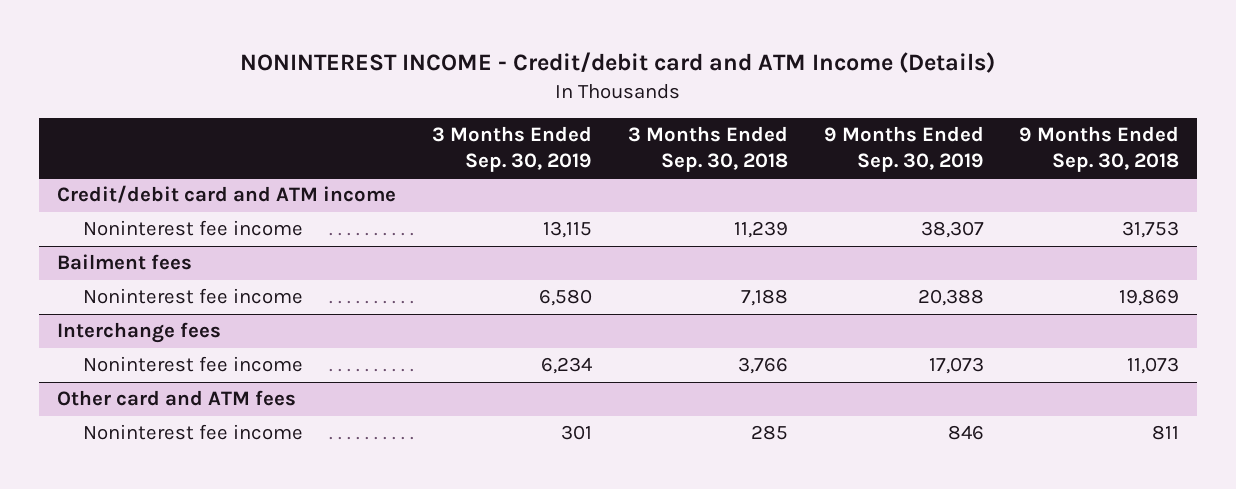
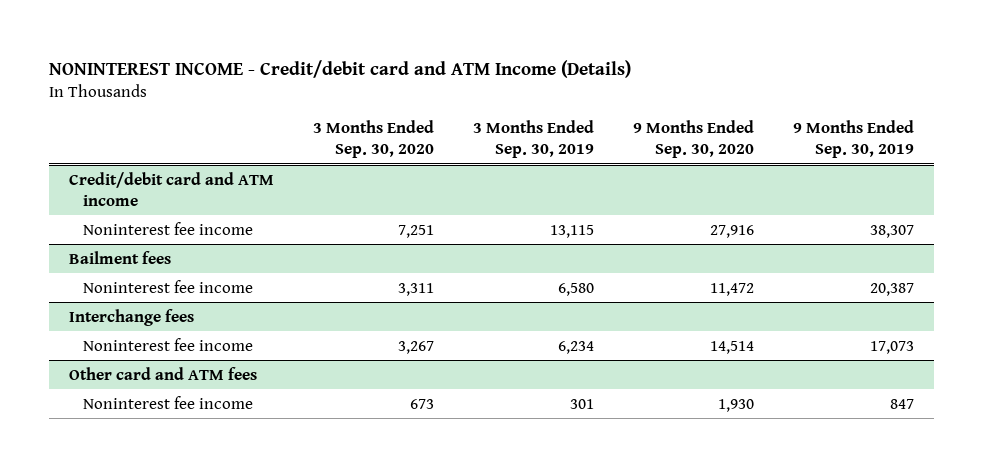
- | 3 Months Ended Sep. 30, 2019 | 3 Months Ended Sep. 30, 2018 | 9 Months Ended Sep. 30, 2019 | 9 Months Ended Sep. 30, 2018
+ | 3 Months Ended Sep. 30, 2020 | 3 Months Ended Sep. 30, 2019 | 9 Months Ended Sep. 30, 2020 | 9 Months Ended Sep. 30, 2019
@ Bailment fees
- Noninterest fee income | 6,580 | 7,188 | 20,388 | 19,869
+ Noninterest fee income | 3,311 | 6,580 | 11,472 | 20,387
@ Other card and ATM fees
- Noninterest fee income | 301 | 285 | 846 | 811
+ Noninterest fee income | 673 | 301 | 1,930 | 847

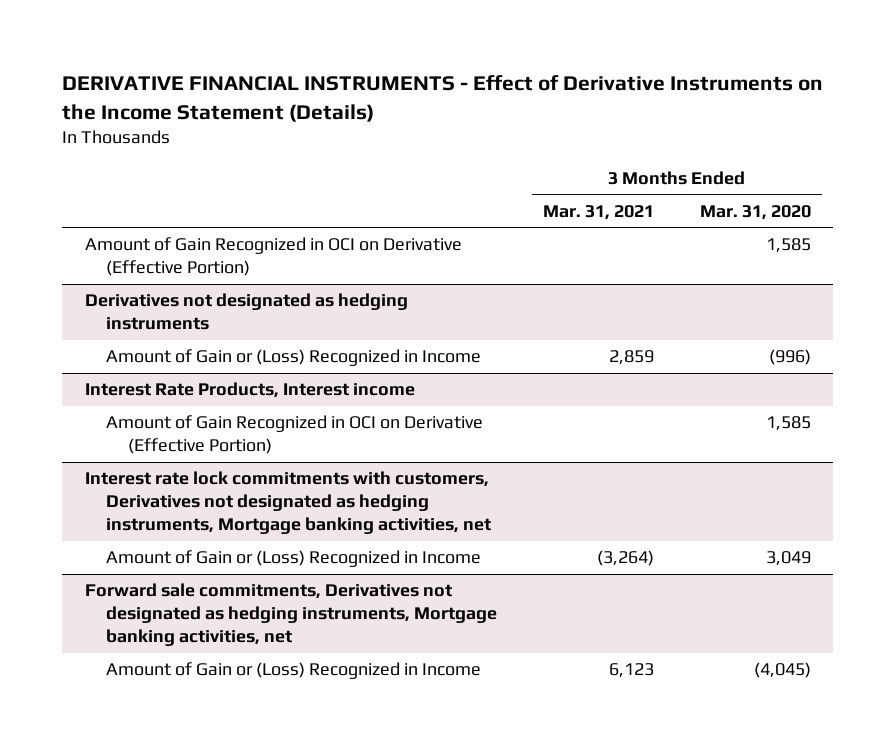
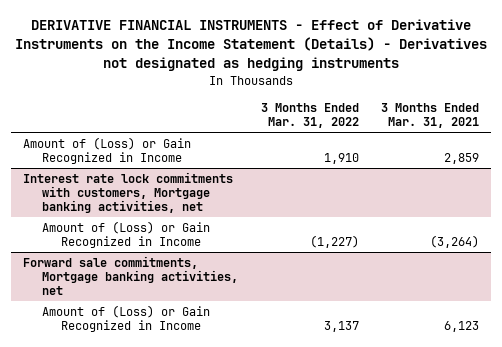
- DERIVATIVE FINANCIAL INSTRUMENTS - Effect of Derivative Instruments on the Income Statement (Details)
+ DERIVATIVE FINANCIAL INSTRUMENTS - Effect of Derivative Instruments on the Income Statement (Details) - Derivatives not designated as hedging instruments
- | 3 Months Ended Mar. 31, 2021 | 3 Months Ended Mar. 31, 2020
+ | 3 Months Ended Mar. 31, 2022 | 3 Months Ended Mar. 31, 2021
- Amount of Gain Recognized in OCI on Derivative (Effective Portion) | | 1,585
- Derivatives not designated as hedging instruments
- Amount of Gain or (Loss) Recognized in Income | 2,859 | (996)
- Interest Rate Products, Interest income
- Amount of Gain Recognized in OCI on Derivative (Effective Portion) | | 1,585
- Interest rate lock commitments with customers, Derivatives not designated as hedging instruments, Mortgage banking activities, net
- Amount of Gain or (Loss) Recognized in Income | (3,264) | 3,049
- Forward sale commitments, Derivatives not designated as hedging instruments, Mortgage banking activities, net
- Amount of Gain or (Loss) Recognized in Income | 6,123 | (4,045)
+ Amount of (Loss) or Gain Recognized in Income | 1,910 | 2,859
+ Interest rate lock commitments with customers, Mortgage banking activities, net
+ Amount of (Loss) or Gain Recognized in Income | (1,227) | (3,264)
+ Forward sale commitments, Mortgage banking activities, net
+ Amount of (Loss) or Gain Recognized in Income | 3,137 | 6,123

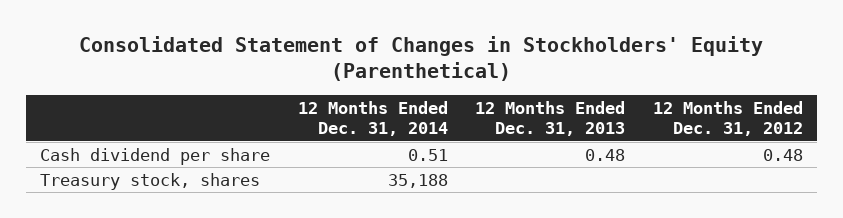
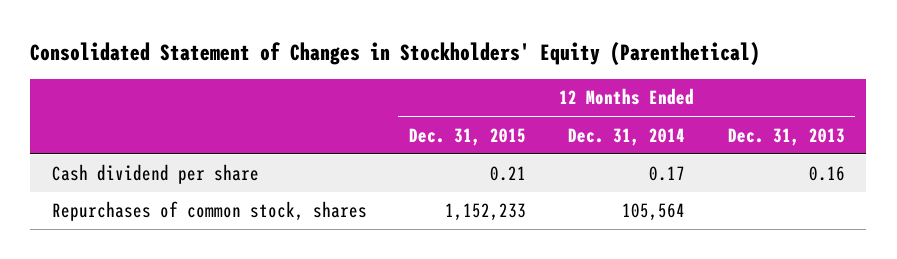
- | 12 Months Ended Dec. 31, 2014 | 12 Months Ended Dec. 31, 2013 | 12 Months Ended Dec. 31, 2012
+ | 12 Months Ended Dec. 31, 2015 | 12 Months Ended Dec. 31, 2014 | 12 Months Ended Dec. 31, 2013
- Cash dividend per share | 0.51 | 0.48 | 0.48
- Treasury stock, shares | 35,188 | |
+ Cash dividend per share | 0.21 | 0.17 | 0.16
+ Repurchases of common stock, shares | 1,152,233 | 105,564 |

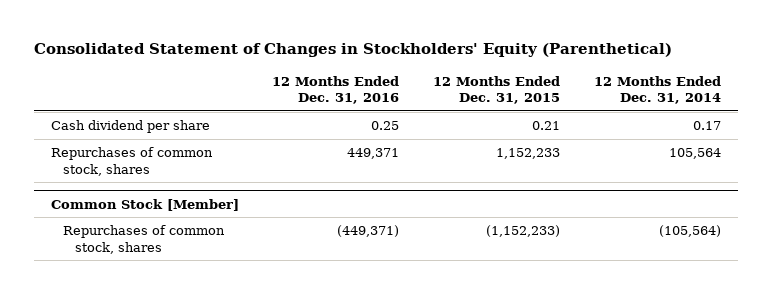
- | 12 Months Ended Dec. 31, 2015 | 12 Months Ended Dec. 31, 2014 | 12 Months Ended Dec. 31, 2013
+ | 12 Months Ended Dec. 31, 2016 | 12 Months Ended Dec. 31, 2015 | 12 Months Ended Dec. 31, 2014
+ Common Stock [Member]
+ Repurchases of common stock, shares | (449,371) | (1,152,233) | (105,564)

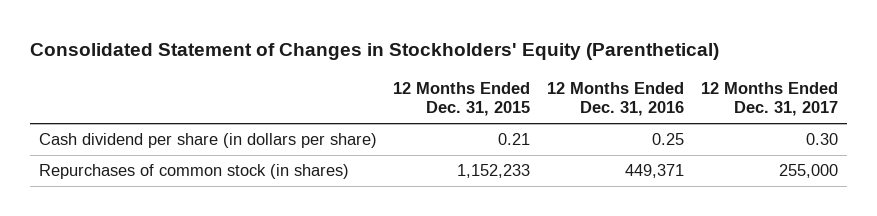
- | 12 Months Ended Dec. 31, 2016 | 12 Months Ended Dec. 31, 2015 | 12 Months Ended Dec. 31, 2014
+ | 12 Months Ended Dec. 31, 2015 | 12 Months Ended Dec. 31, 2016 | 12 Months Ended Dec. 31, 2017
- Cash dividend per share | 0.25 | 0.21 | 0.17
- Repurchases of common stock, shares | 449,371 | 1,152,233 | 105,564
- Common Stock [Member]
- Repurchases of common stock, shares | (449,371) | (1,152,233) | (105,564)
+ Cash dividend per share (in dollars per share) | 0.21 | 0.25 | 0.30
+ Repurchases of common stock (in shares) | 1,152,233 | 449,371 | 255,000

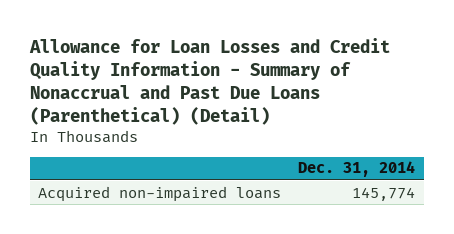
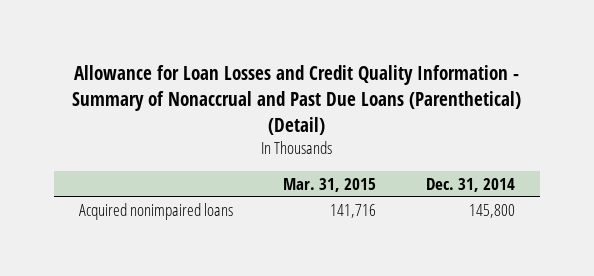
- | Dec. 31, 2014
+ | Mar. 31, 2015 | Dec. 31, 2014
- Acquired non-impaired loans | 145,774
+ Acquired nonimpaired loans | 141,716 | 145,800

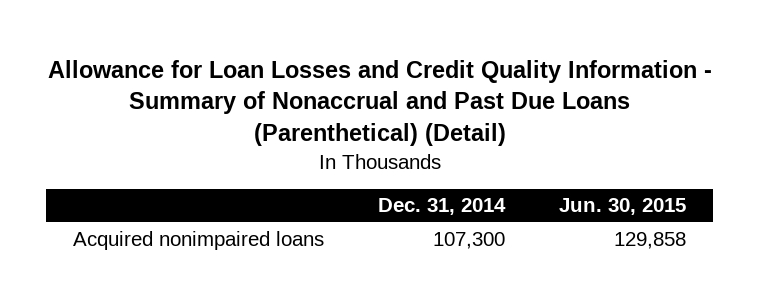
- | Mar. 31, 2015 | Dec. 31, 2014
+ | Dec. 31, 2014 | Jun. 30, 2015
- Acquired nonimpaired loans | 141,716 | 145,800
+ Acquired nonimpaired loans | 107,300 | 129,858

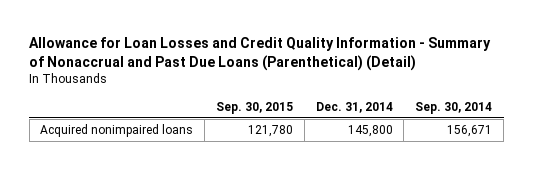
- | Dec. 31, 2014 | Jun. 30, 2015
+ | Sep. 30, 2015 | Dec. 31, 2014 | Sep. 30, 2014
- Acquired nonimpaired loans | 107,300 | 129,858
+ Acquired nonimpaired loans | 121,780 | 145,800 | 156,671

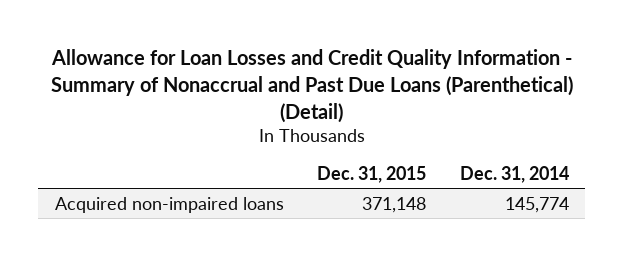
- | Sep. 30, 2015 | Dec. 31, 2014 | Sep. 30, 2014
+ | Dec. 31, 2015 | Dec. 31, 2014
- Acquired nonimpaired loans | 121,780 | 145,800 | 156,671
+ Acquired non-impaired loans | 371,148 | 145,774

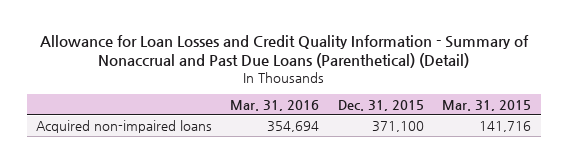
- | Dec. 31, 2015 | Dec. 31, 2014
+ | Mar. 31, 2016 | Dec. 31, 2015 | Mar. 31, 2015
- Acquired non-impaired loans | 371,148 | 145,774
+ Acquired non-impaired loans | 354,694 | 371,100 | 141,716

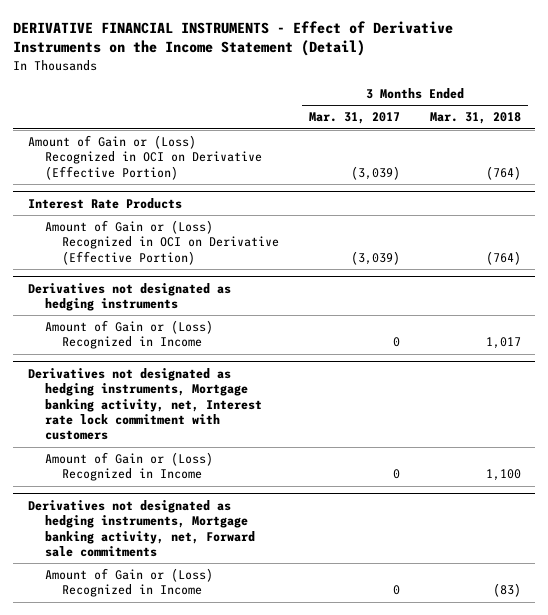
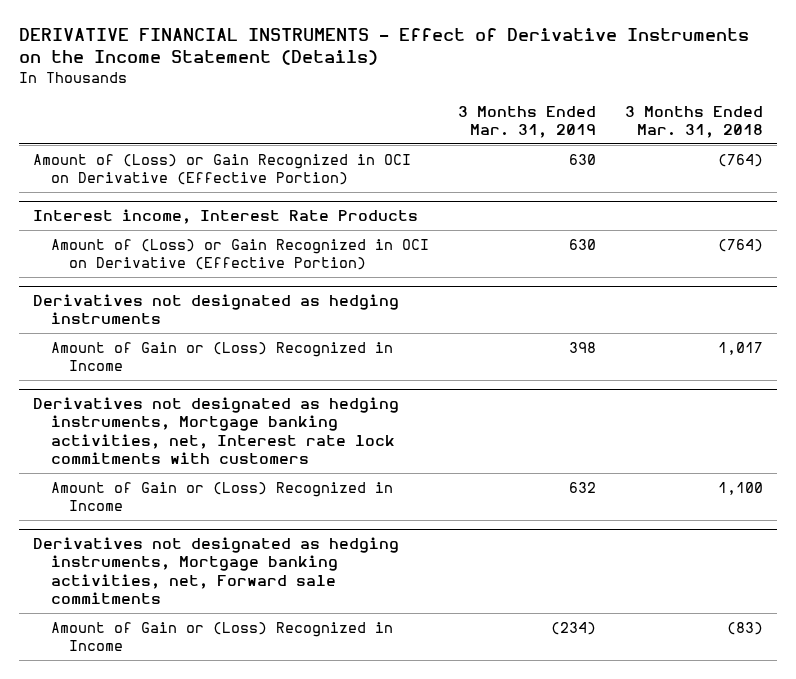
- DERIVATIVE FINANCIAL INSTRUMENTS - Effect of Derivative Instruments on the Income Statement (Detail)
+ DERIVATIVE FINANCIAL INSTRUMENTS - Effect of Derivative Instruments on the Income Statement (Details)
- | 3 Months Ended Mar. 31, 2017 | 3 Months Ended Mar. 31, 2018
+ | 3 Months Ended Mar. 31, 2019 | 3 Months Ended Mar. 31, 2018
- Amount of Gain or (Loss) Recognized in OCI on Derivative (Effective Portion) | (3,039) | (764)
- Interest Rate Products
- Amount of Gain or (Loss) Recognized in OCI on Derivative (Effective Portion) | (3,039) | (764)
+ Amount of (Loss) or Gain Recognized in OCI on Derivative (Effective Portion) | 630 | (764)
+ Interest income, Interest Rate Products
+ Amount of (Loss) or Gain Recognized in OCI on Derivative (Effective Portion) | 630 | (764)
- Derivatives not designated as hedging instruments, Mortgage banking activity, net, Interest rate lock commitment with customers
+ Derivatives not designated as hedging instruments, Mortgage banking activities, net, Interest rate lock commitments with customers
- Derivatives not designated as hedging instruments, Mortgage banking activity, net, Forward sale commitments
+ Derivatives not designated as hedging instruments, Mortgage banking activities, net, Forward sale commitments

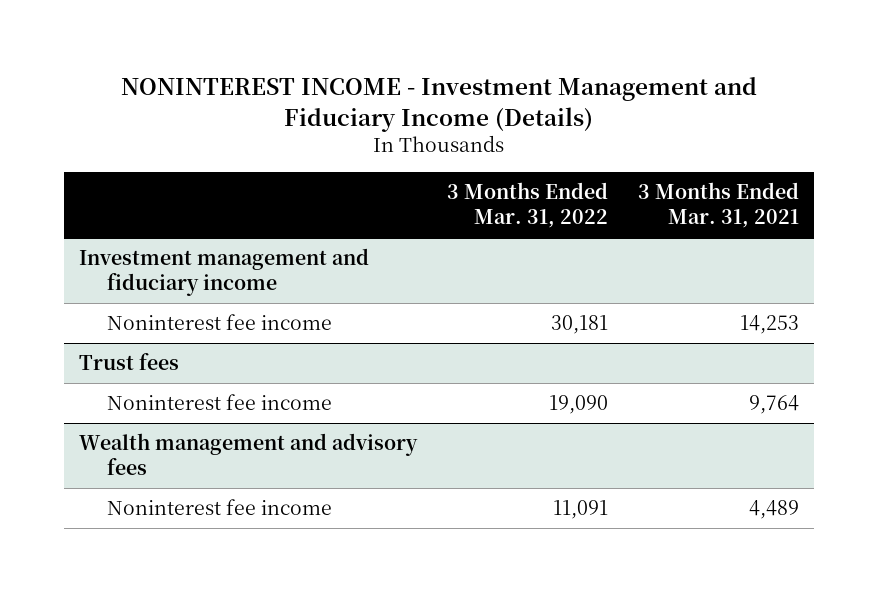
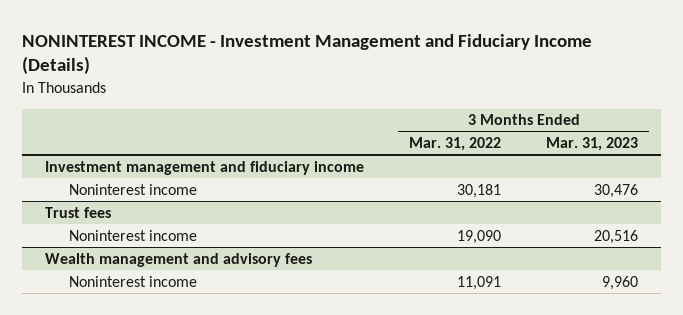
- | 3 Months Ended Mar. 31, 2022 | 3 Months Ended Mar. 31, 2021
+ | 3 Months Ended Mar. 31, 2022 | 3 Months Ended Mar. 31, 2023
@ Investment management and fiduciary income
- Noninterest fee income | 30,181 | 14,253
+ Noninterest income | 30,181 | 30,476
@ Trust fees
- Noninterest fee income | 19,090 | 9,764
+ Noninterest income | 19,090 | 20,516
@ Wealth management and advisory fees
- Noninterest fee income | 11,091 | 4,489
+ Noninterest income | 11,091 | 9,960

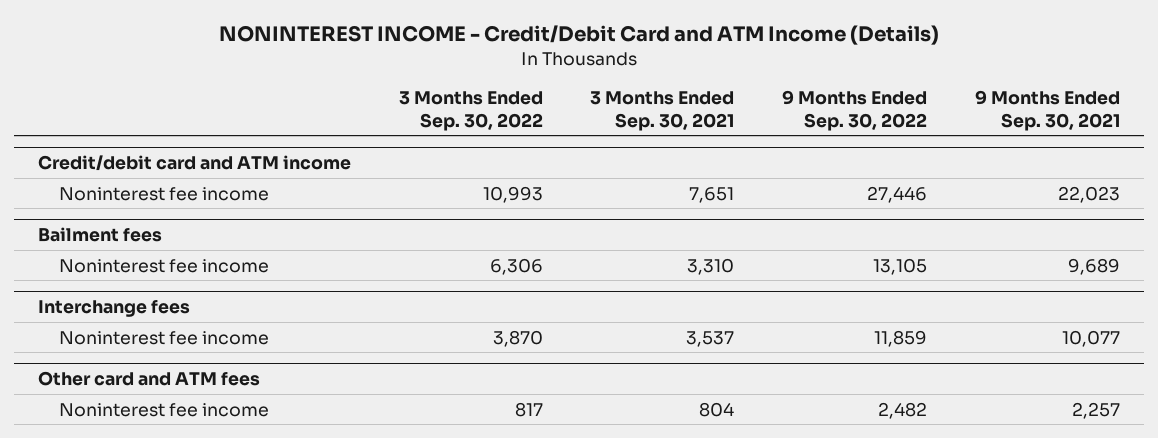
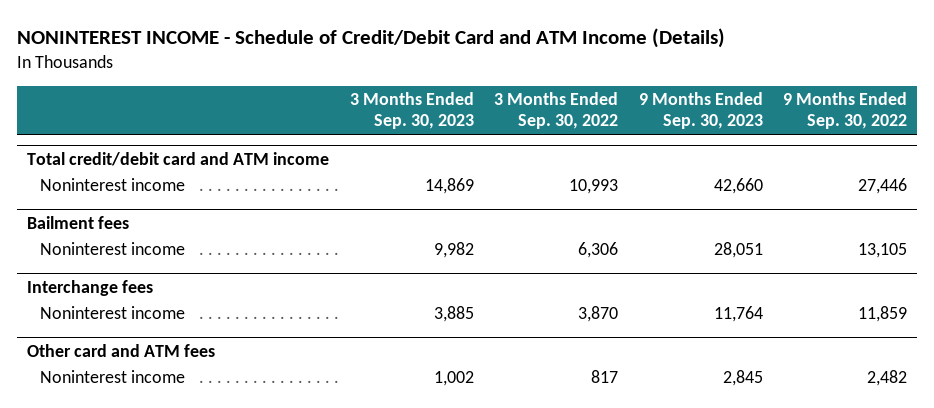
- NONINTEREST INCOME - Credit/Debit Card and ATM Income (Details)
+ NONINTEREST INCOME - Schedule of Credit/Debit Card and ATM Income (Details)
- | 3 Months Ended Sep. 30, 2022 | 3 Months Ended Sep. 30, 2021 | 9 Months Ended Sep. 30, 2022 | 9 Months Ended Sep. 30, 2021
+ | 3 Months Ended Sep. 30, 2023 | 3 Months Ended Sep. 30, 2022 | 9 Months Ended Sep. 30, 2023 | 9 Months Ended Sep. 30, 2022
- Credit/debit card and ATM income
- Noninterest fee income | 10,993 | 7,651 | 27,446 | 22,023
+ Total credit/debit card and ATM income
+ Noninterest income | 14,869 | 10,993 | 42,660 | 27,446
@ Bailment fees
- Noninterest fee income | 6,306 | 3,310 | 13,105 | 9,689
+ Noninterest income | 9,982 | 6,306 | 28,051 | 13,105
@ Interchange fees
- Noninterest fee income | 3,870 | 3,537 | 11,859 | 10,077
+ Noninterest income | 3,885 | 3,870 | 11,764 | 11,859
@ Other card and ATM fees
- Noninterest fee income | 817 | 804 | 2,482 | 2,257
+ Noninterest income | 1,002 | 817 | 2,845 | 2,482

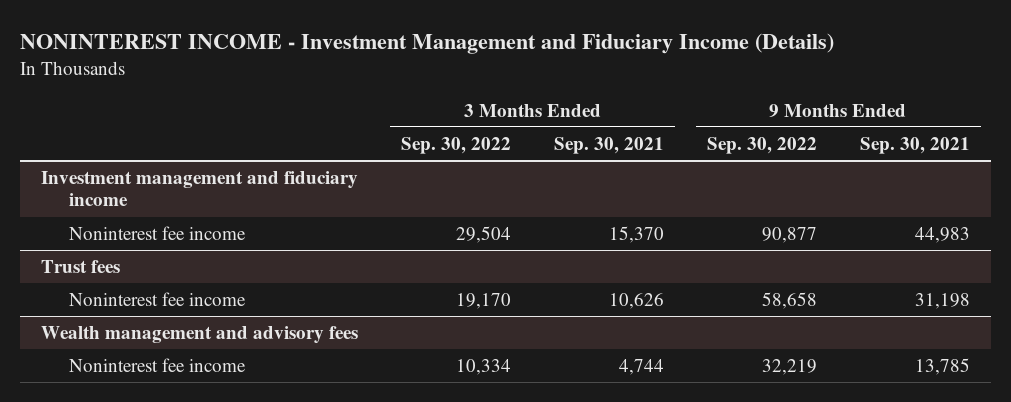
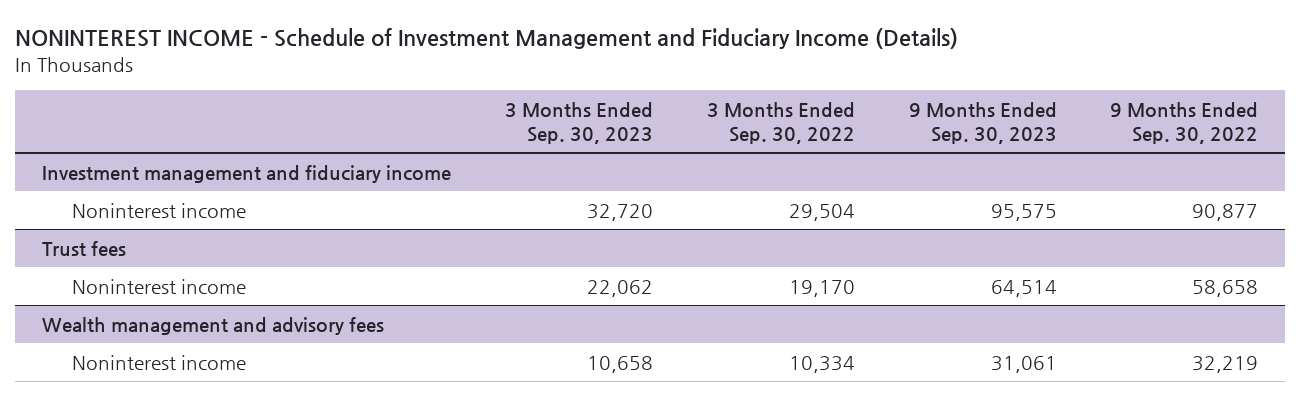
- NONINTEREST INCOME - Investment Management and Fiduciary Income (Details)
+ NONINTEREST INCOME - Schedule of Investment Management and Fiduciary Income (Details)
- | 3 Months Ended Sep. 30, 2022 | 3 Months Ended Sep. 30, 2021 | 9 Months Ended Sep. 30, 2022 | 9 Months Ended Sep. 30, 2021
+ | 3 Months Ended Sep. 30, 2023 | 3 Months Ended Sep. 30, 2022 | 9 Months Ended Sep. 30, 2023 | 9 Months Ended Sep. 30, 2022
@ Investment management and fiduciary income
- Noninterest fee income | 29,504 | 15,370 | 90,877 | 44,983
+ Noninterest income | 32,720 | 29,504 | 95,575 | 90,877
@ Trust fees
- Noninterest fee income | 19,170 | 10,626 | 58,658 | 31,198
+ Noninterest income | 22,062 | 19,170 | 64,514 | 58,658
@ Wealth management and advisory fees
- Noninterest fee income | 10,334 | 4,744 | 32,219 | 13,785
+ Noninterest income | 10,658 | 10,334 | 31,061 | 32,219

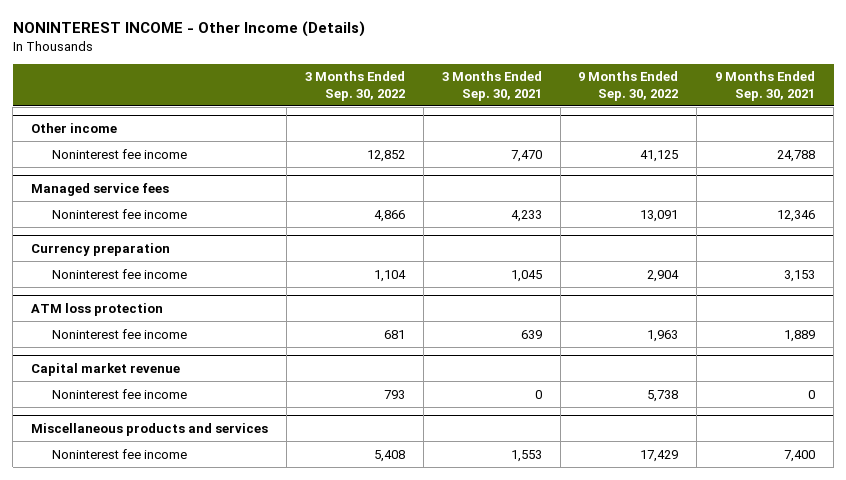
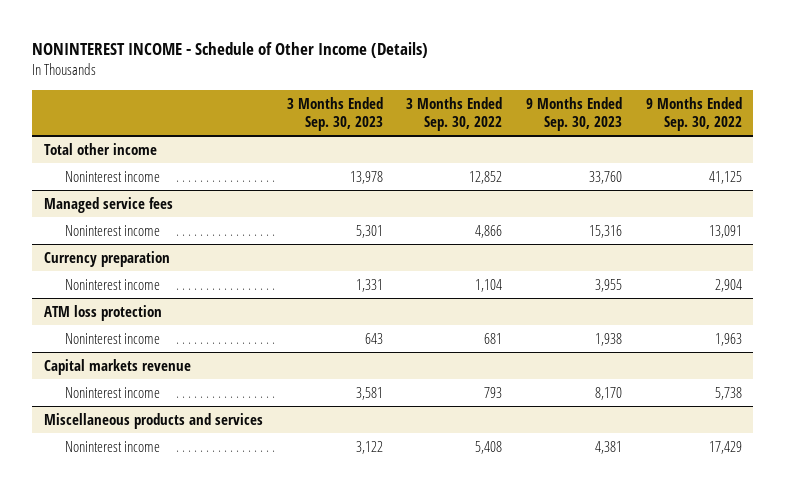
- NONINTEREST INCOME - Other Income (Details)
+ NONINTEREST INCOME - Schedule of Other Income (Details)
- | 3 Months Ended Sep. 30, 2022 | 3 Months Ended Sep. 30, 2021 | 9 Months Ended Sep. 30, 2022 | 9 Months Ended Sep. 30, 2021
+ | 3 Months Ended Sep. 30, 2023 | 3 Months Ended Sep. 30, 2022 | 9 Months Ended Sep. 30, 2023 | 9 Months Ended Sep. 30, 2022
- Other income
- Noninterest fee income | 12,852 | 7,470 | 41,125 | 24,788
+ Total other income
+ Noninterest income | 13,978 | 12,852 | 33,760 | 41,125
@ Managed service fees
- Noninterest fee income | 4,866 | 4,233 | 13,091 | 12,346
+ Noninterest income | 5,301 | 4,866 | 15,316 | 13,091
@ Currency preparation
- Noninterest fee income | 1,104 | 1,045 | 2,904 | 3,153
+ Noninterest income | 1,331 | 1,104 | 3,955 | 2,904
@ ATM loss protection
- Noninterest fee income | 681 | 639 | 1,963 | 1,889
- Capital market revenue
- Noninterest fee income | 793 | 0 | 5,738 | 0
@ ATM loss protection
+ Noninterest income | 643 | 681 | 1,938 | 1,963
+ Capital markets revenue
+ Noninterest income | 3,581 | 793 | 8,170 | 5,738
@ Miscellaneous products and services
- Noninterest fee income | 5,408 | 1,553 | 17,429 | 7,400
+ Noninterest income | 3,122 | 5,408 | 4,381 | 17,429

